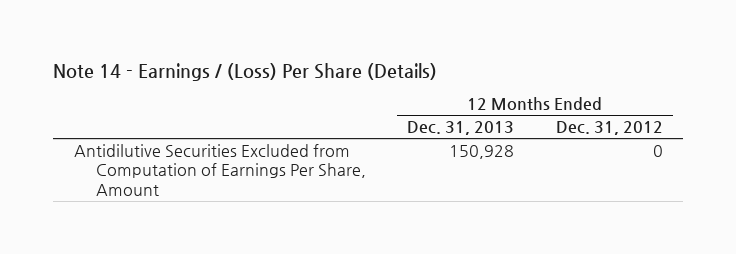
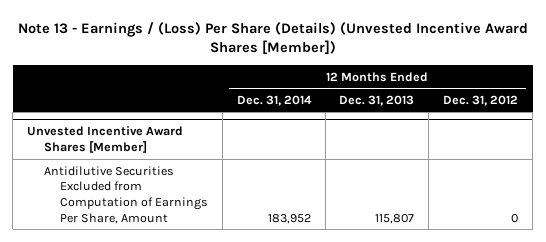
- Note 14 - Earnings / (Loss) Per Share (Details)
+ Note 13 - Earnings / (Loss) Per Share (Details) (Unvested Incentive Award Shares [Member])
- | 12 Months Ended Dec. 31, 2013 | 12 Months Ended Dec. 31, 2012
+ | 12 Months Ended Dec. 31, 2014 | 12 Months Ended Dec. 31, 2013 | 12 Months Ended Dec. 31, 2012
- Antidilutive Securities Excluded from Computation of Earnings Per Share, Amount | 150,928 | 0
+ Unvested Incentive Award Shares [Member]
+ Antidilutive Securities Excluded from Computation of Earnings Per Share, Amount | 183,952 | 115,807 | 0

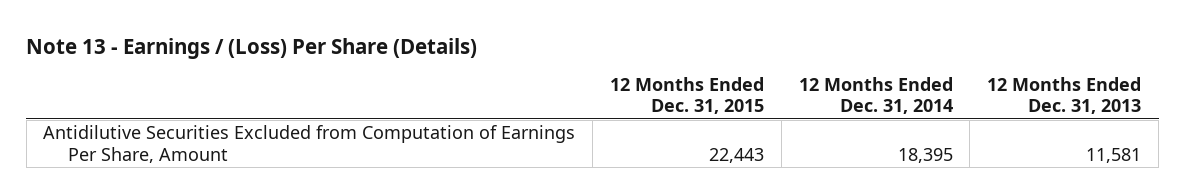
- Note 13 - Earnings / (Loss) Per Share (Details) (Unvested Incentive Award Shares [Member])
+ Note 13 - Earnings / (Loss) Per Share (Details)
- | 12 Months Ended Dec. 31, 2014 | 12 Months Ended Dec. 31, 2013 | 12 Months Ended Dec. 31, 2012
+ | 12 Months Ended Dec. 31, 2015 | 12 Months Ended Dec. 31, 2014 | 12 Months Ended Dec. 31, 2013
- Unvested Incentive Award Shares [Member]
- Antidilutive Securities Excluded from Computation of Earnings Per Share, Amount | 183,952 | 115,807 | 0
+ Antidilutive Securities Excluded from Computation of Earnings Per Share, Amount | 22,443 | 18,395 | 11,581

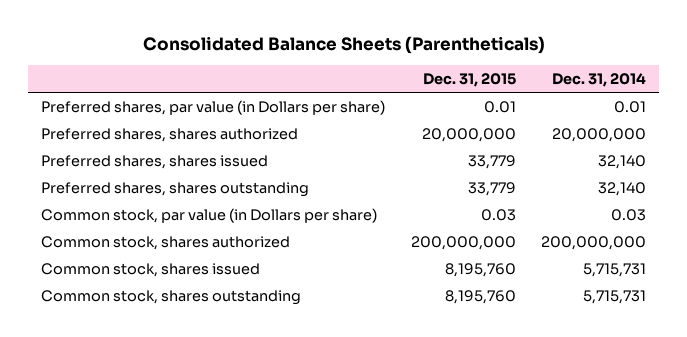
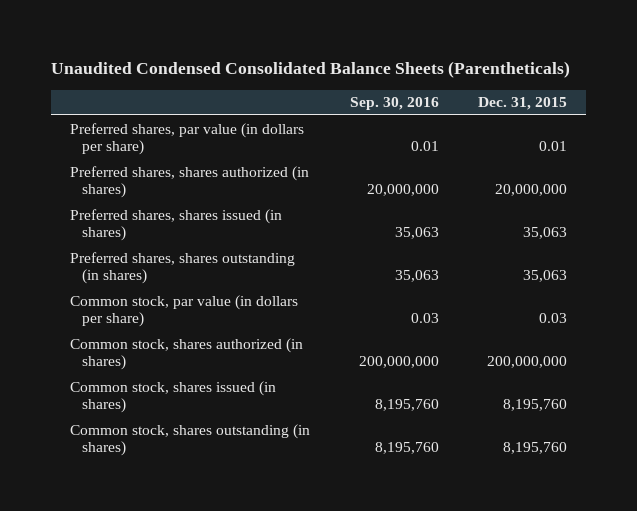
- Consolidated Balance Sheets (Parentheticals)
+ Unaudited Condensed Consolidated Balance Sheets (Parentheticals)
- | Dec. 31, 2015 | Dec. 31, 2014
+ | Sep. 30, 2016 | Dec. 31, 2015
- Preferred shares, par value (in Dollars per share) | 0.01 | 0.01
- Preferred shares, shares authorized | 20,000,000 | 20,000,000
- Preferred shares, shares issued | 33,779 | 32,140
- Preferred shares, shares outstanding | 33,779 | 32,140
- Common stock, par value (in Dollars per share) | 0.03 | 0.03
- Common stock, shares authorized | 200,000,000 | 200,000,000
- Common stock, shares issued | 8,195,760 | 5,715,731
- Common stock, shares outstanding | 8,195,760 | 5,715,731
+ Preferred shares, par value (in dollars per share) | 0.01 | 0.01
+ Preferred shares, shares authorized (in shares) | 20,000,000 | 20,000,000
+ Preferred shares, shares issued (in shares) | 35,063 | 35,063
+ Preferred shares, shares outstanding (in shares) | 35,063 | 35,063
+ Common stock, par value (in dollars per share) | 0.03 | 0.03
+ Common stock, shares authorized (in shares) | 200,000,000 | 200,000,000
+ Common stock, shares issued (in shares) | 8,195,760 | 8,195,760
+ Common stock, shares outstanding (in shares) | 8,195,760 | 8,195,760

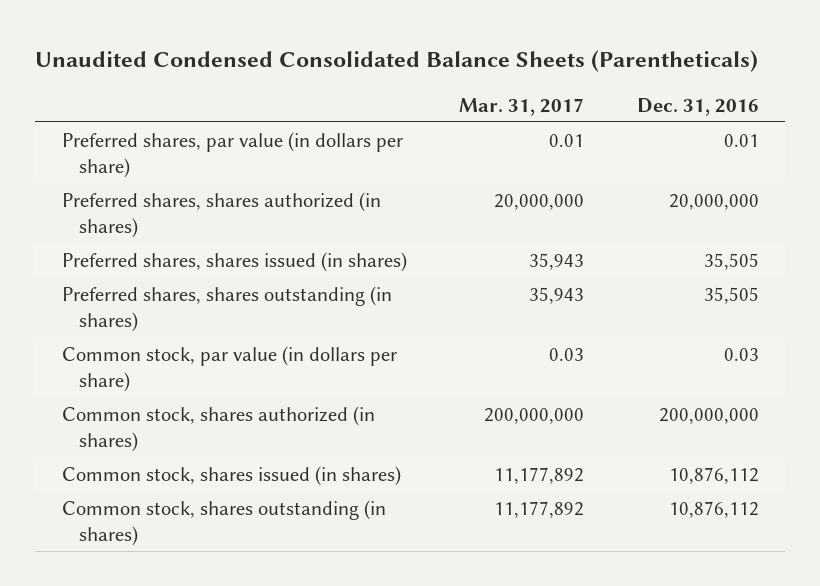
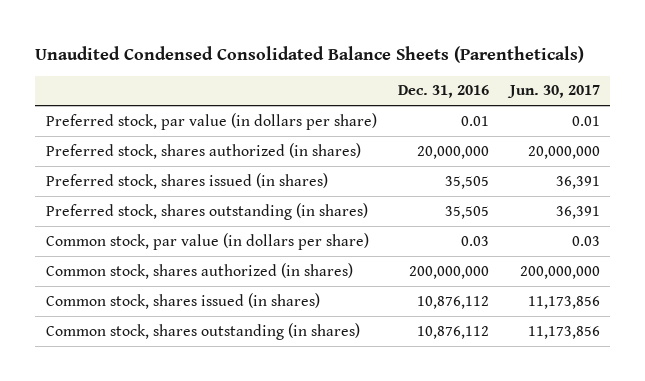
- | Mar. 31, 2017 | Dec. 31, 2016
+ | Dec. 31, 2016 | Jun. 30, 2017
- Preferred shares, par value (in dollars per share) | 0.01 | 0.01
- Preferred shares, shares authorized (in shares) | 20,000,000 | 20,000,000
- Preferred shares, shares issued (in shares) | 35,943 | 35,505
- Preferred shares, shares outstanding (in shares) | 35,943 | 35,505
+ Preferred stock, par value (in dollars per share) | 0.01 | 0.01
+ Preferred stock, shares authorized (in shares) | 20,000,000 | 20,000,000
+ Preferred stock, shares issued (in shares) | 35,505 | 36,391
+ Preferred stock, shares outstanding (in shares) | 35,505 | 36,391

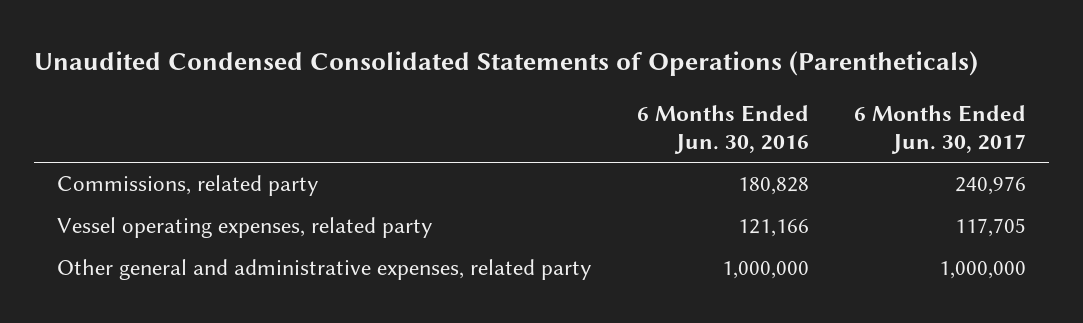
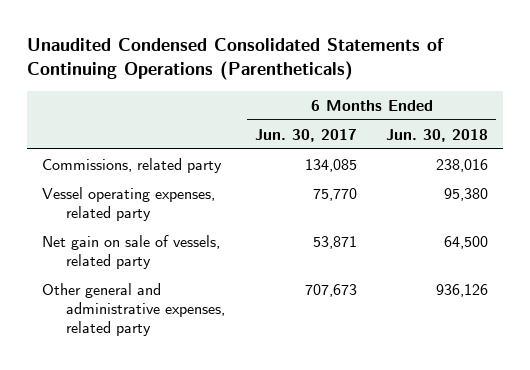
- Unaudited Condensed Consolidated Statements of Operations (Parentheticals)
+ Unaudited Condensed Consolidated Statements of Continuing Operations (Parentheticals)
- | 6 Months Ended Jun. 30, 2016 | 6 Months Ended Jun. 30, 2017
+ | 6 Months Ended Jun. 30, 2017 | 6 Months Ended Jun. 30, 2018
- Commissions, related party | 180,828 | 240,976
- Vessel operating expenses, related party | 121,166 | 117,705
- Other general and administrative expenses, related party | 1,000,000 | 1,000,000
+ Commissions, related party | 134,085 | 238,016
+ Vessel operating expenses, related party | 75,770 | 95,380
+ Net gain on sale of vessels, related party | 53,871 | 64,500
+ Other general and administrative expenses, related party | 707,673 | 936,126

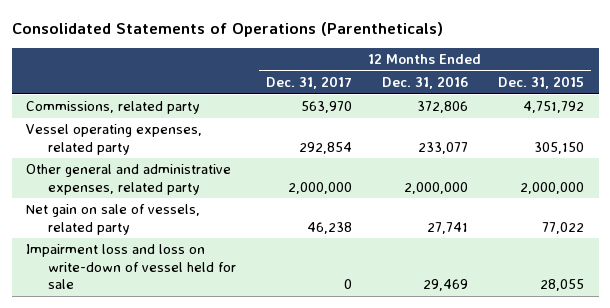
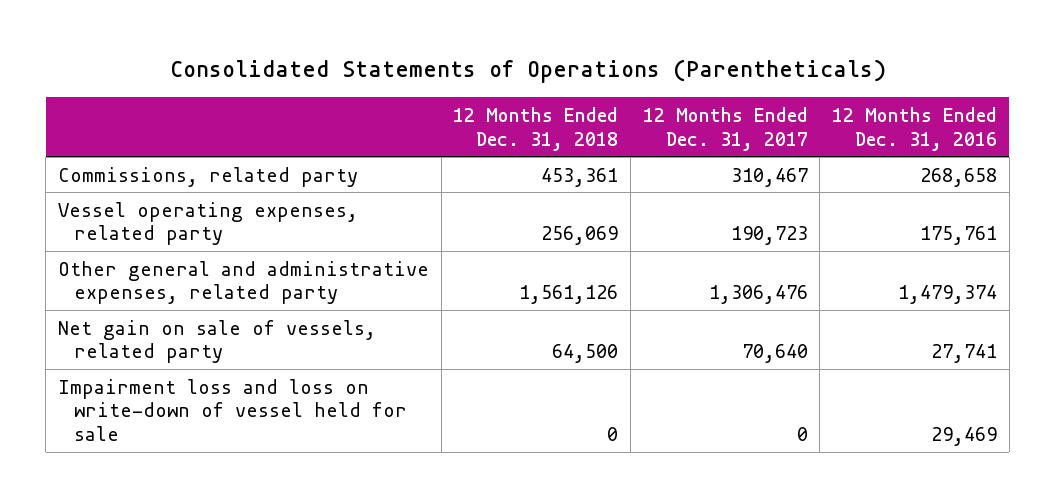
- | 12 Months Ended Dec. 31, 2017 | 12 Months Ended Dec. 31, 2016 | 12 Months Ended Dec. 31, 2015
+ | 12 Months Ended Dec. 31, 2018 | 12 Months Ended Dec. 31, 2017 | 12 Months Ended Dec. 31, 2016
- Commissions, related party | 563,970 | 372,806 | 4,751,792
- Vessel operating expenses, related party | 292,854 | 233,077 | 305,150
- Other general and administrative expenses, related party | 2,000,000 | 2,000,000 | 2,000,000
- Net gain on sale of vessels, related party | 46,238 | 27,741 | 77,022
+ Commissions, related party | 453,361 | 310,467 | 268,658
+ Vessel operating expenses, related party | 256,069 | 190,723 | 175,761
+ Other general and administrative expenses, related party | 1,561,126 | 1,306,476 | 1,479,374
+ Net gain on sale of vessels, related party | 64,500 | 70,640 | 27,741

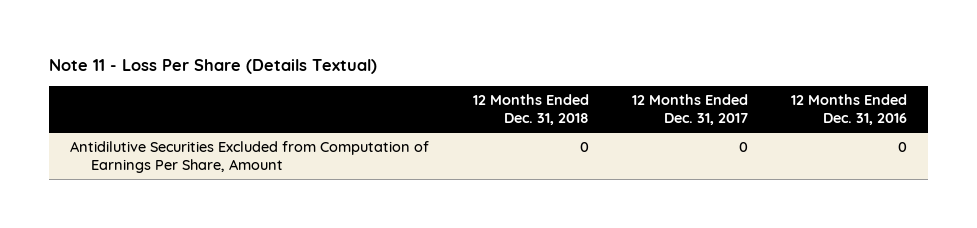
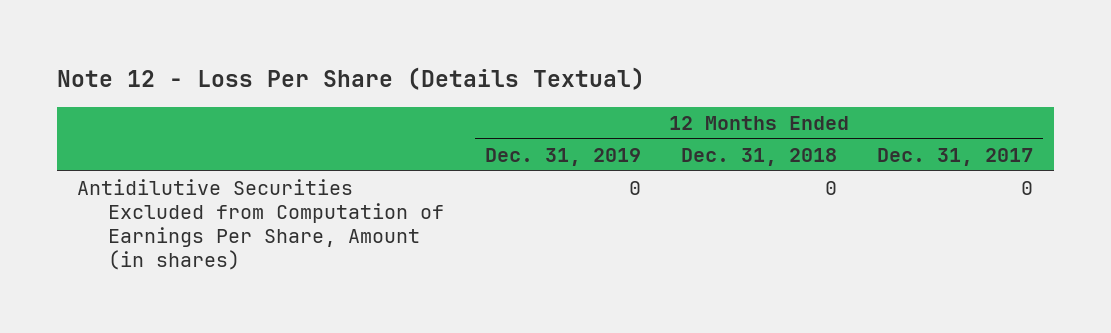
- Note 11 - Loss Per Share (Details Textual)
+ Note 12 - Loss Per Share (Details Textual)
- | 12 Months Ended Dec. 31, 2018 | 12 Months Ended Dec. 31, 2017 | 12 Months Ended Dec. 31, 2016
+ | 12 Months Ended Dec. 31, 2019 | 12 Months Ended Dec. 31, 2018 | 12 Months Ended Dec. 31, 2017
- Antidilutive Securities Excluded from Computation of Earnings Per Share, Amount | 0 | 0 | 0
+ Antidilutive Securities Excluded from Computation of Earnings Per Share, Amount (in shares) | 0 | 0 | 0

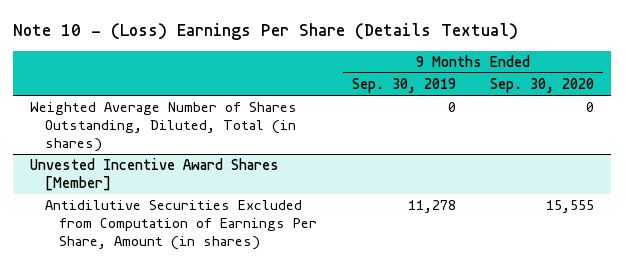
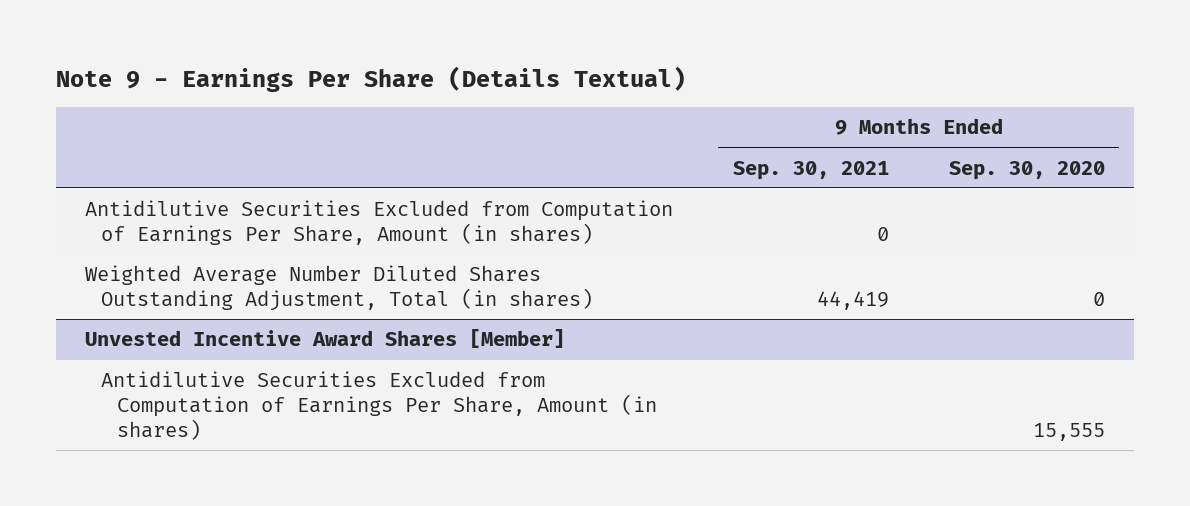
- Note 10 - (Loss) Earnings Per Share (Details Textual)
+ Note 9 - Earnings Per Share (Details Textual)
- | 9 Months Ended Sep. 30, 2019 | 9 Months Ended Sep. 30, 2020
+ | 9 Months Ended Sep. 30, 2021 | 9 Months Ended Sep. 30, 2020
- Weighted Average Number of Shares Outstanding, Diluted, Total (in shares) | 0 | 0
+ Antidilutive Securities Excluded from Computation of Earnings Per Share, Amount (in shares) | 0 |
+ Weighted Average Number Diluted Shares Outstanding Adjustment, Total (in shares) | 44,419 | 0

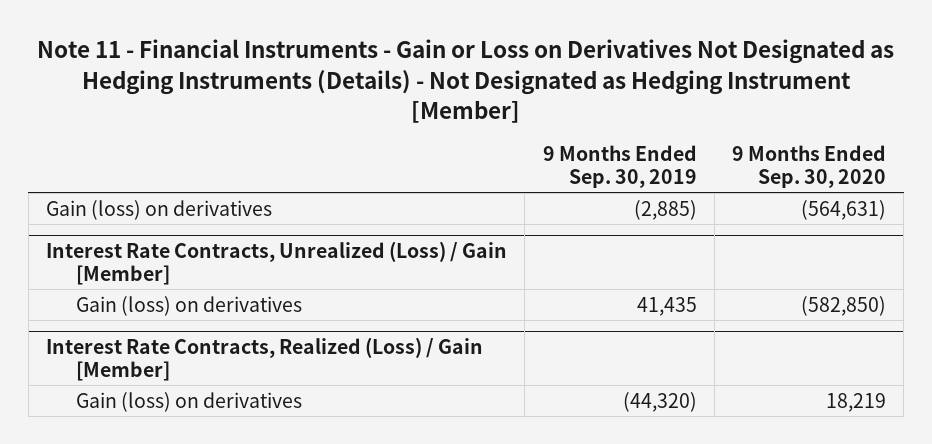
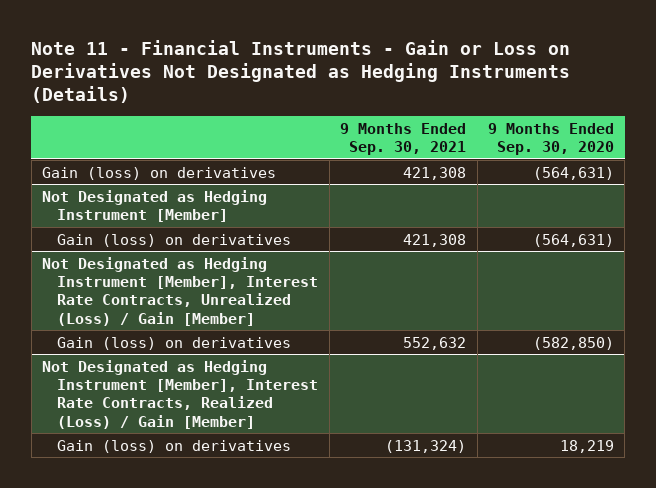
- Note 11 - Financial Instruments - Gain or Loss on Derivatives Not Designated as Hedging Instruments (Details) - Not Designated as Hedging Instrument [Member]
+ Note 11 - Financial Instruments - Gain or Loss on Derivatives Not Designated as Hedging Instruments (Details)
- | 9 Months Ended Sep. 30, 2019 | 9 Months Ended Sep. 30, 2020
+ | 9 Months Ended Sep. 30, 2021 | 9 Months Ended Sep. 30, 2020
- Interest Rate Contracts, Unrealized (Loss) / Gain [Member]
+ Not Designated as Hedging Instrument [Member]
+ Gain (loss) on derivatives | 421,308 | (564,631)
+ Not Designated as Hedging Instrument [Member], Interest Rate Contracts, Unrealized (Loss) / Gain [Member]
- Interest Rate Contracts, Realized (Loss) / Gain [Member]
+ Not Designated as Hedging Instrument [Member], Interest Rate Contracts, Realized (Loss) / Gain [Member]

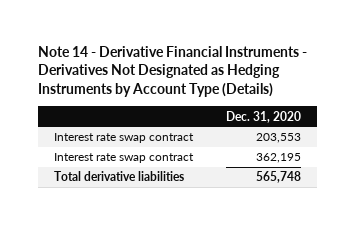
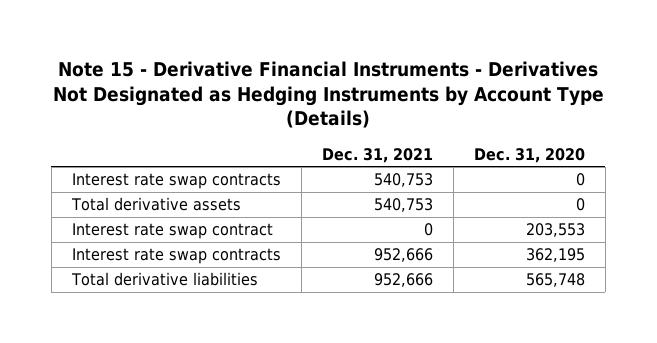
- Note 14 - Derivative Financial Instruments - Derivatives Not Designated as Hedging Instruments by Account Type (Details)
+ Note 15 - Derivative Financial Instruments - Derivatives Not Designated as Hedging Instruments by Account Type (Details)
- | Dec. 31, 2020
+ | Dec. 31, 2021 | Dec. 31, 2020
+ Interest rate swap contracts | 540,753 | 0
+ Total derivative assets | 540,753 | 0
- Interest rate swap contract | 362,195
+ Interest rate swap contracts | 952,666 | 362,195

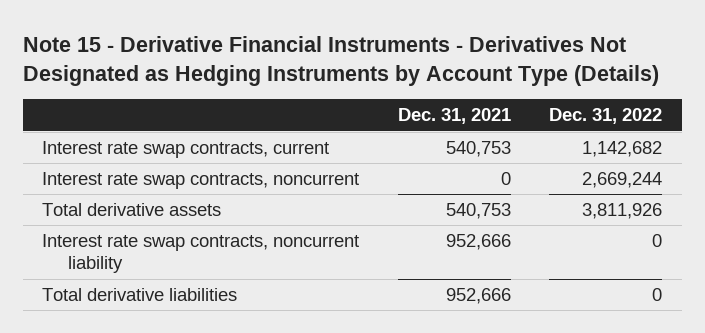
- | Dec. 31, 2021 | Dec. 31, 2020
+ | Dec. 31, 2021 | Dec. 31, 2022
- Interest rate swap contracts | 540,753 | 0
+ Interest rate swap contracts, current | 540,753 | 1,142,682
+ Interest rate swap contracts, noncurrent | 0 | 2,669,244
- Interest rate swap contract | 0 | 203,553
- Interest rate swap contracts | 952,666 | 362,195
+ Interest rate swap contracts, noncurrent liability | 952,666 | 0

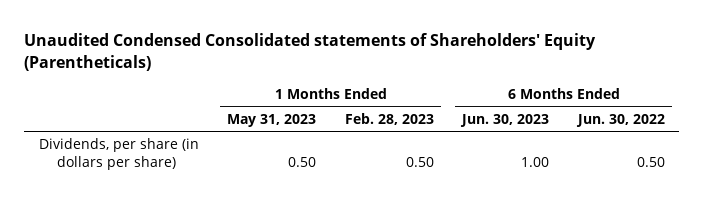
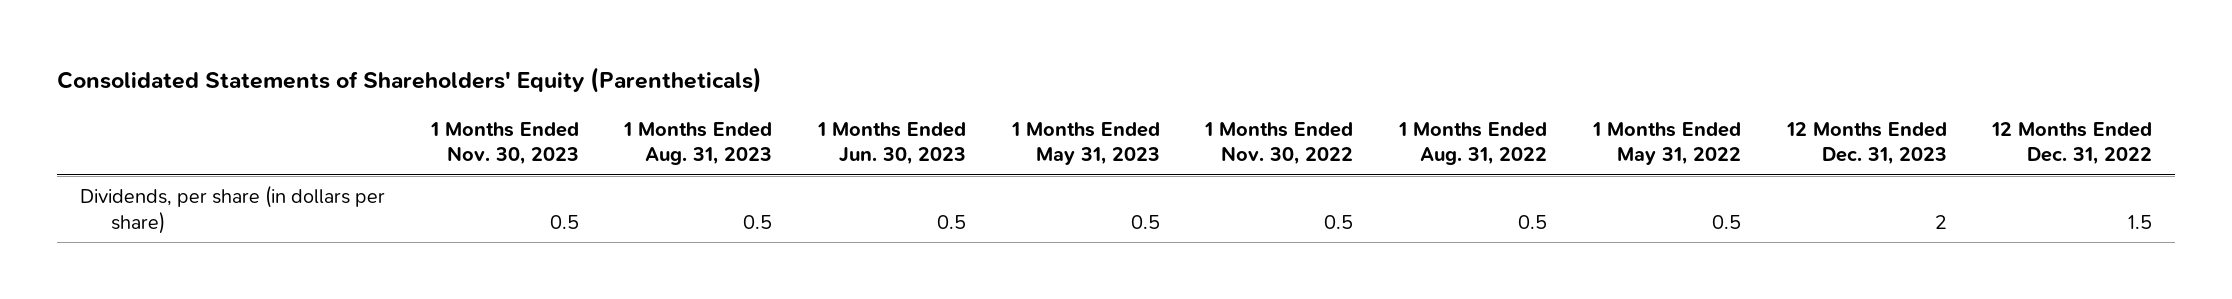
- Unaudited Condensed Consolidated statements of Shareholders' Equity (Parentheticals)
+ Consolidated Statements of Shareholders' Equity (Parentheticals)
- | 1 Months Ended May 31, 2023 | 1 Months Ended Feb. 28, 2023 | 6 Months Ended Jun. 30, 2023 | 6 Months Ended Jun. 30, 2022
+ | 1 Months Ended Nov. 30, 2023 | 1 Months Ended Aug. 31, 2023 | 1 Months Ended Jun. 30, 2023 | 1 Months Ended May 31, 2023 | 1 Months Ended Nov. 30, 2022 | 1 Months Ended Aug. 31, 2022 | 1 Months Ended May 31, 2022 | 12 Months Ended Dec. 31, 2023 | 12 Months Ended Dec. 31, 2022
- Dividends, per share (in dollars per share) | 0.50 | 0.50 | 1.00 | 0.50
+ Dividends, per share (in dollars per share) | 0.5 | 0.5 | 0.5 | 0.5 | 0.5 | 0.5 | 0.5 | 2 | 1.5

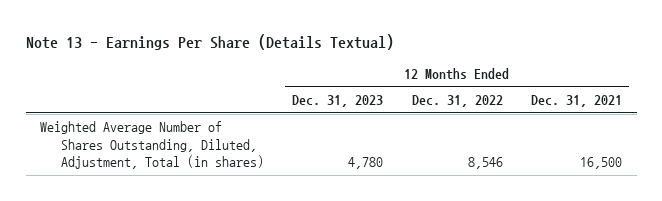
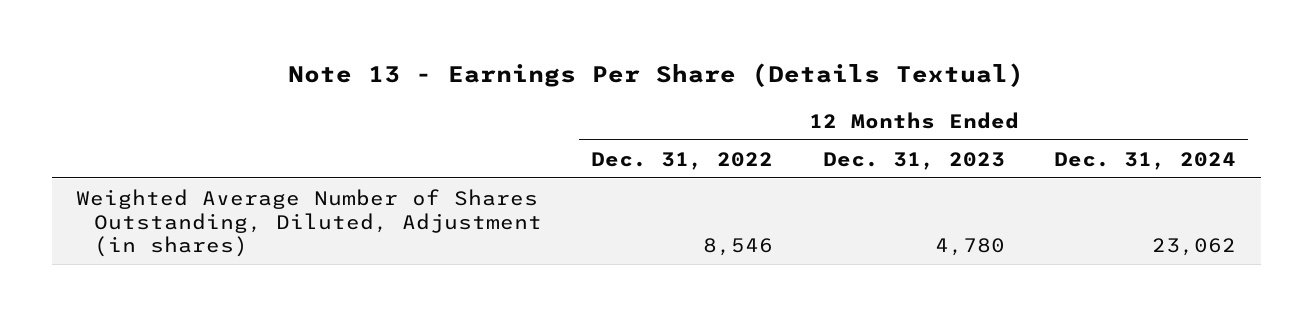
- | 12 Months Ended Dec. 31, 2023 | 12 Months Ended Dec. 31, 2022 | 12 Months Ended Dec. 31, 2021
+ | 12 Months Ended Dec. 31, 2022 | 12 Months Ended Dec. 31, 2023 | 12 Months Ended Dec. 31, 2024
- Weighted Average Number of Shares Outstanding, Diluted, Adjustment, Total (in shares) | 4,780 | 8,546 | 16,500
+ Weighted Average Number of Shares Outstanding, Diluted, Adjustment (in shares) | 8,546 | 4,780 | 23,062

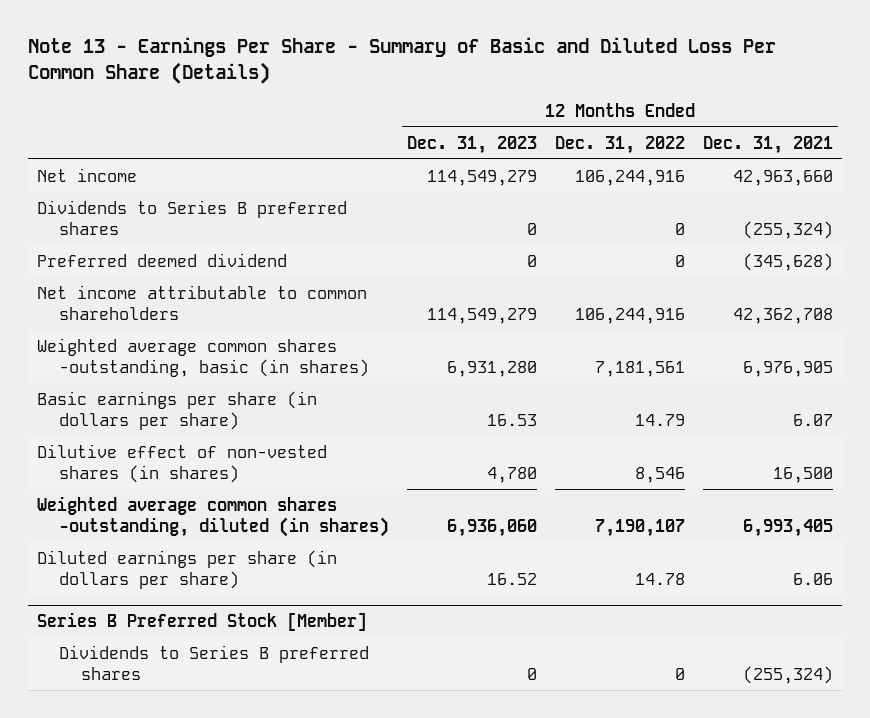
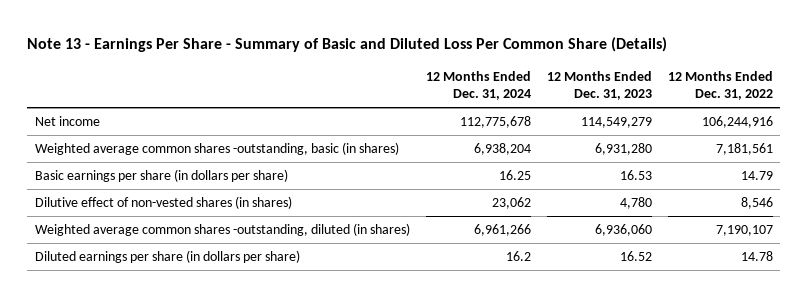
- | 12 Months Ended Dec. 31, 2023 | 12 Months Ended Dec. 31, 2022 | 12 Months Ended Dec. 31, 2021
+ | 12 Months Ended Dec. 31, 2024 | 12 Months Ended Dec. 31, 2023 | 12 Months Ended Dec. 31, 2022
- Dividends to Series B preferred shares | 0 | 0 | (255,324)
- Preferred deemed dividend | 0 | 0 | (345,628)
- Net income attributable to common shareholders | 114,549,279 | 106,244,916 | 42,362,708
- Series B Preferred Stock [Member]
- Dividends to Series B preferred shares | 0 | 0 | (255,324)

